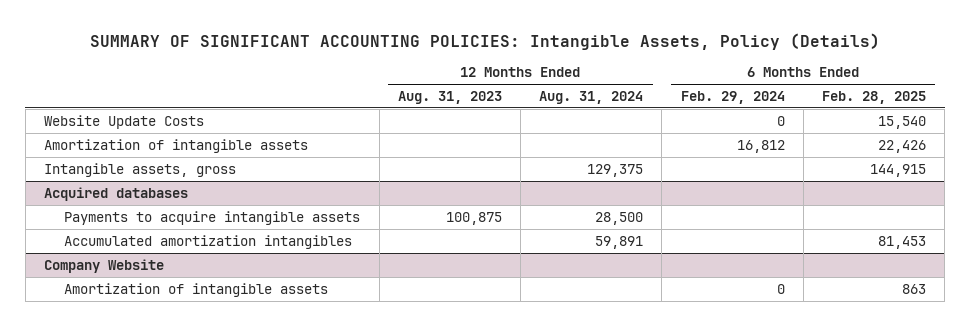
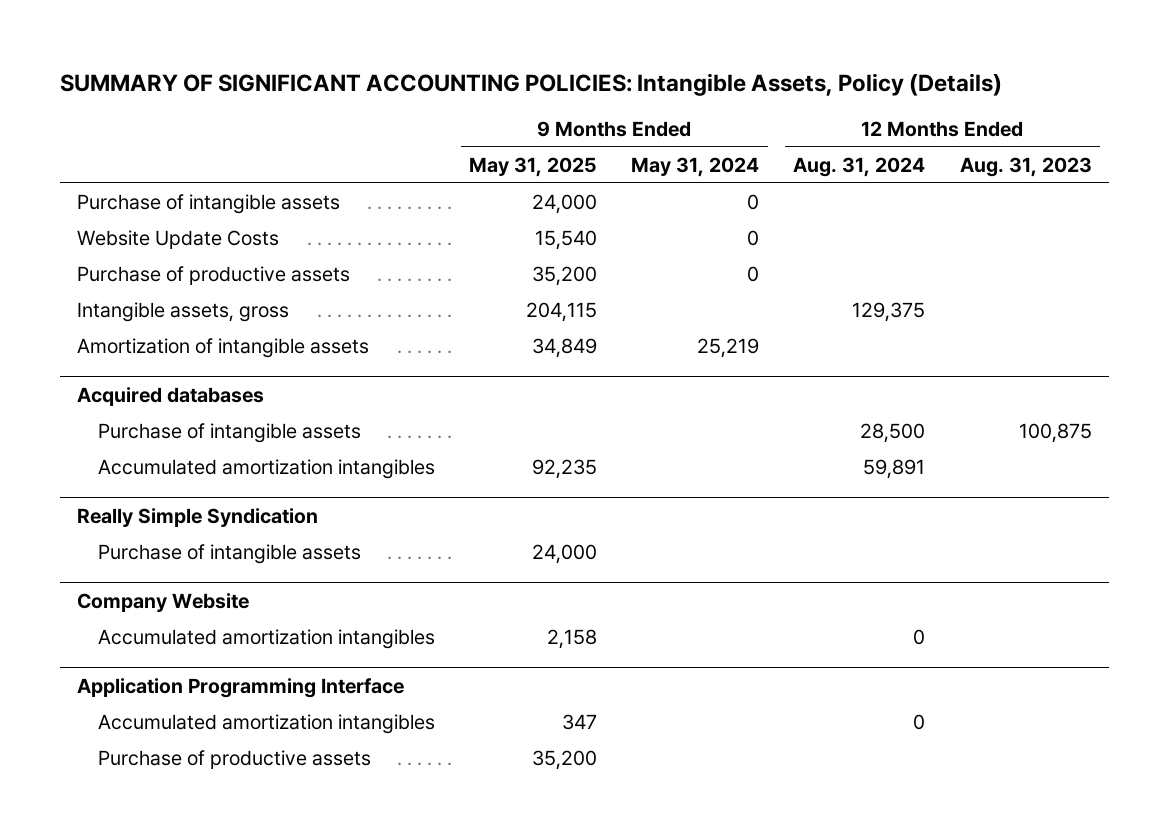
- | 12 Months Ended Aug. 31, 2023 | 12 Months Ended Aug. 31, 2024 | 6 Months Ended Feb. 29, 2024 | 6 Months Ended Feb. 28, 2025
+ | 9 Months Ended May 31, 2025 | 9 Months Ended May 31, 2024 | 12 Months Ended Aug. 31, 2024 | 12 Months Ended Aug. 31, 2023
+ Purchase of intangible assets | 24,000 | 0 | |
+ Purchase of productive assets | 35,200 | 0 | |
moved down: Amortization of intangible assets | 34,849 | 25,219 | |
@ Acquired databases
- Payments to acquire intangible assets | 100,875 | 28,500 | |
+ Purchase of intangible assets | | | 28,500 | 100,875
+ Really Simple Syndication
+ Purchase of intangible assets | 24,000 | | |
@ Company Website
- Amortization of intangible assets | | | 0 | 863
+ Accumulated amortization intangibles | 2,158 | | 0 |
+ Application Programming Interface
+ Accumulated amortization intangibles | 347 | | 0 |
+ Purchase of productive assets | 35,200 | | |

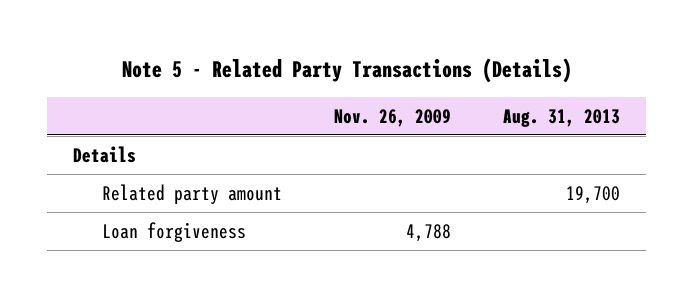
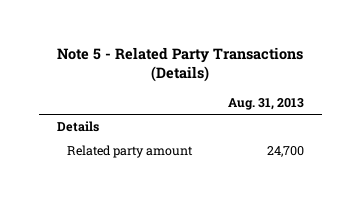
- | Nov. 26, 2009 | Aug. 31, 2013
+ | Aug. 31, 2013
- Related party amount | | 19,700
- Loan forgiveness | 4,788 |
+ Related party amount | 24,700

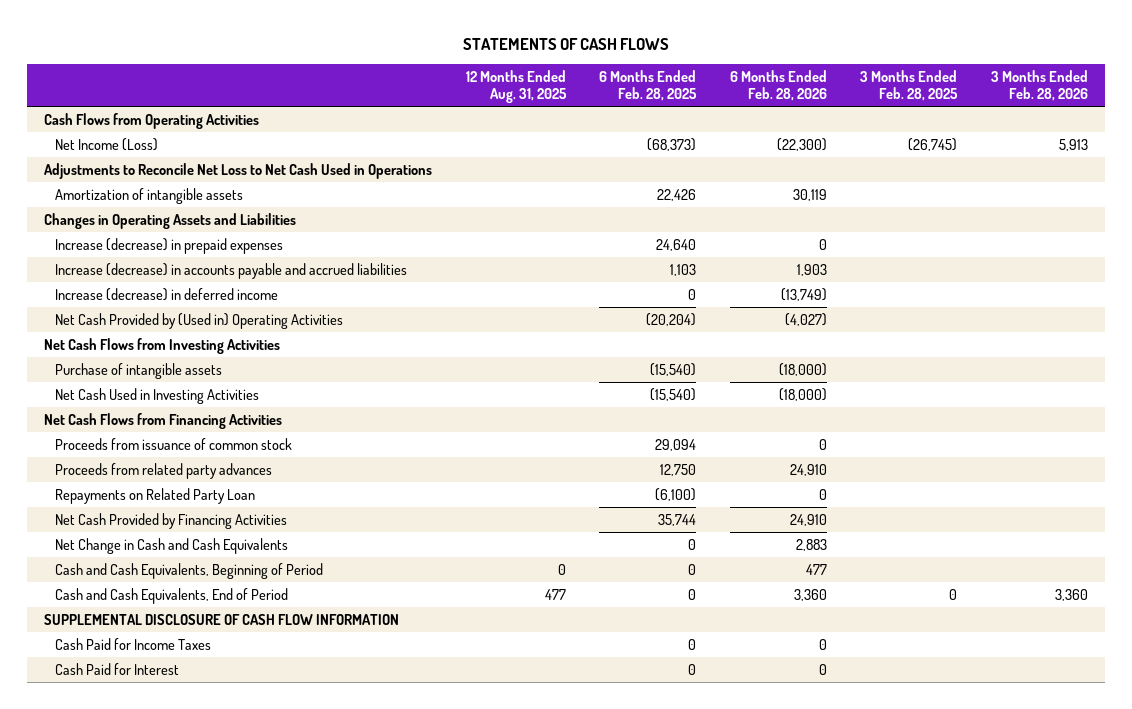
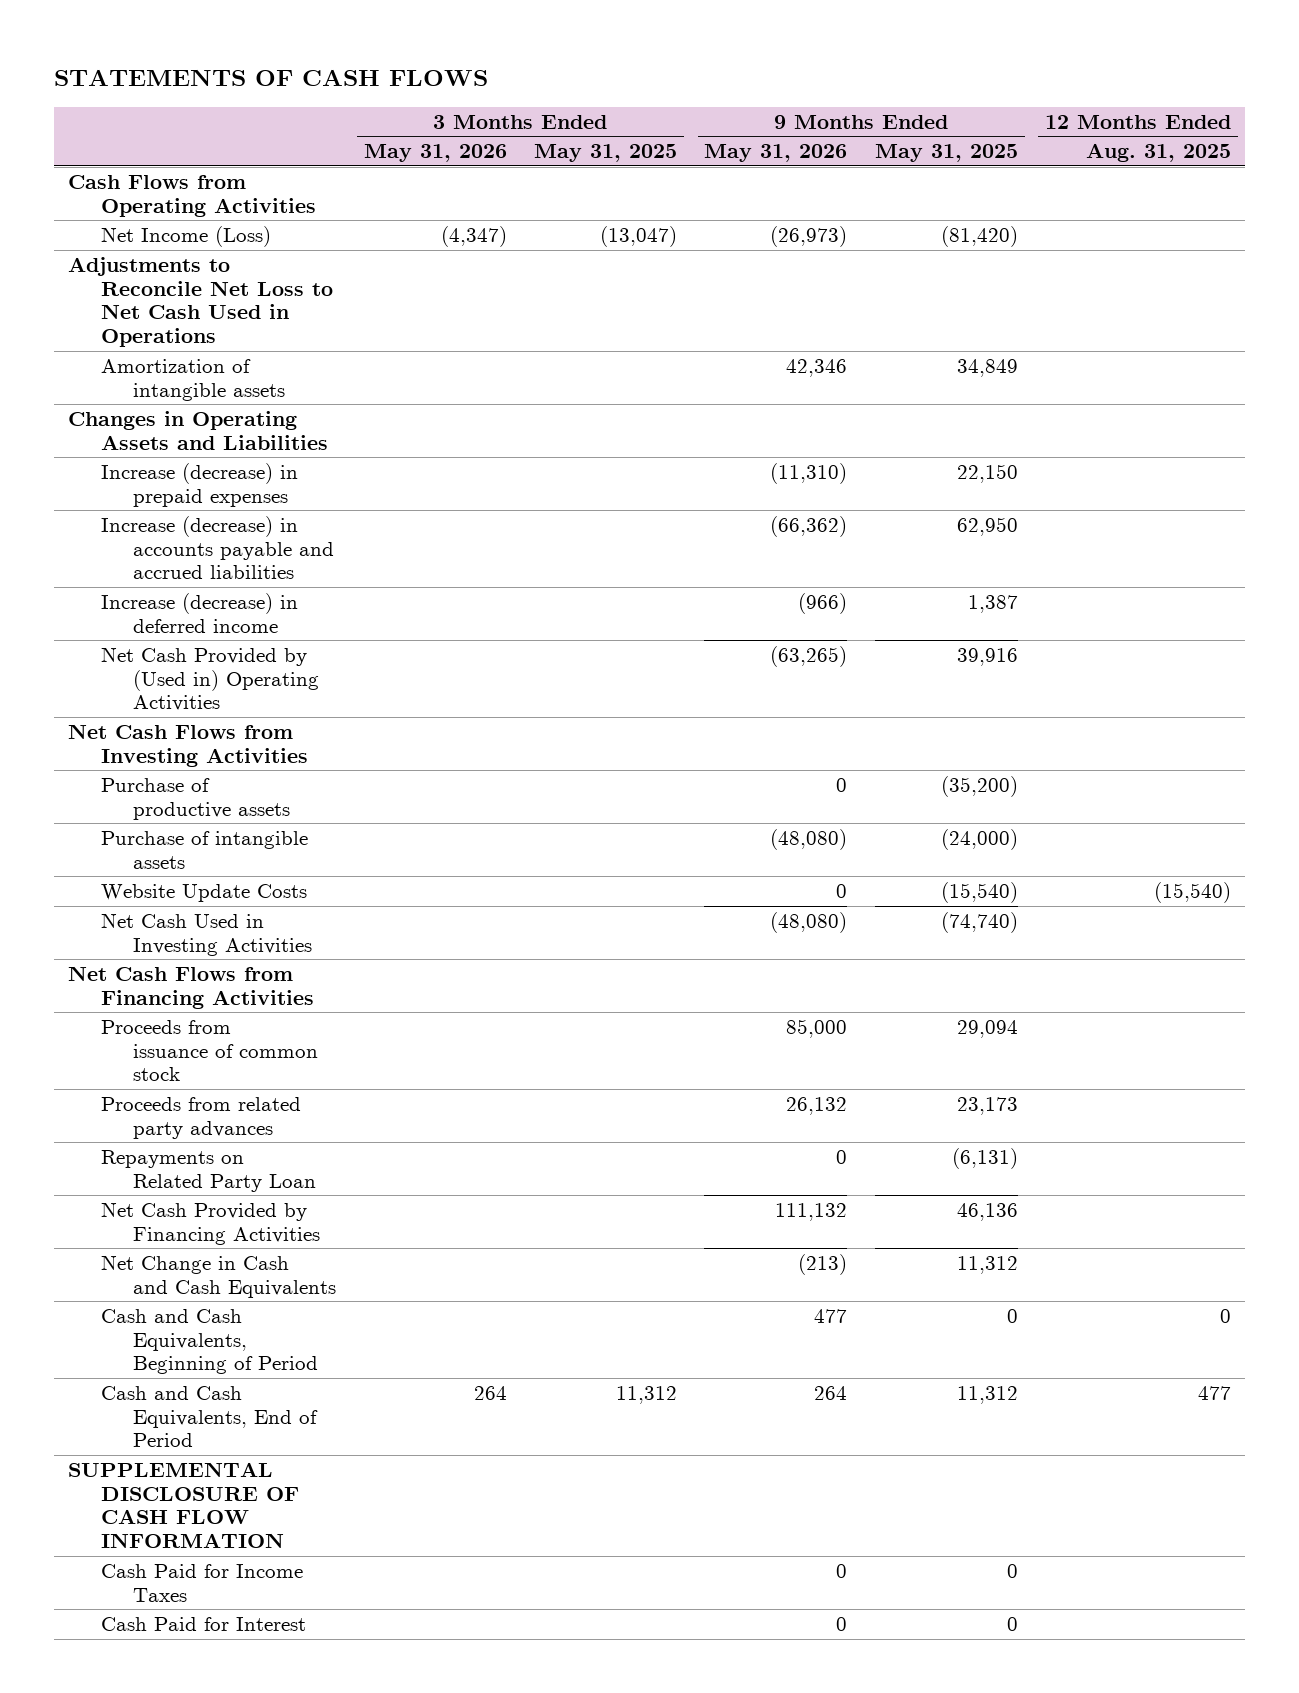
- | 12 Months Ended Aug. 31, 2025 | 6 Months Ended Feb. 28, 2025 | 6 Months Ended Feb. 28, 2026 | 3 Months Ended Feb. 28, 2025 | 3 Months Ended Feb. 28, 2026
+ | 3 Months Ended May 31, 2026 | 3 Months Ended May 31, 2025 | 9 Months Ended May 31, 2026 | 9 Months Ended May 31, 2025 | 12 Months Ended Aug. 31, 2025
+ Purchase of productive assets | | | 0 | (35,200) |
+ Website Update Costs | | | 0 | (15,540) | (15,540)

